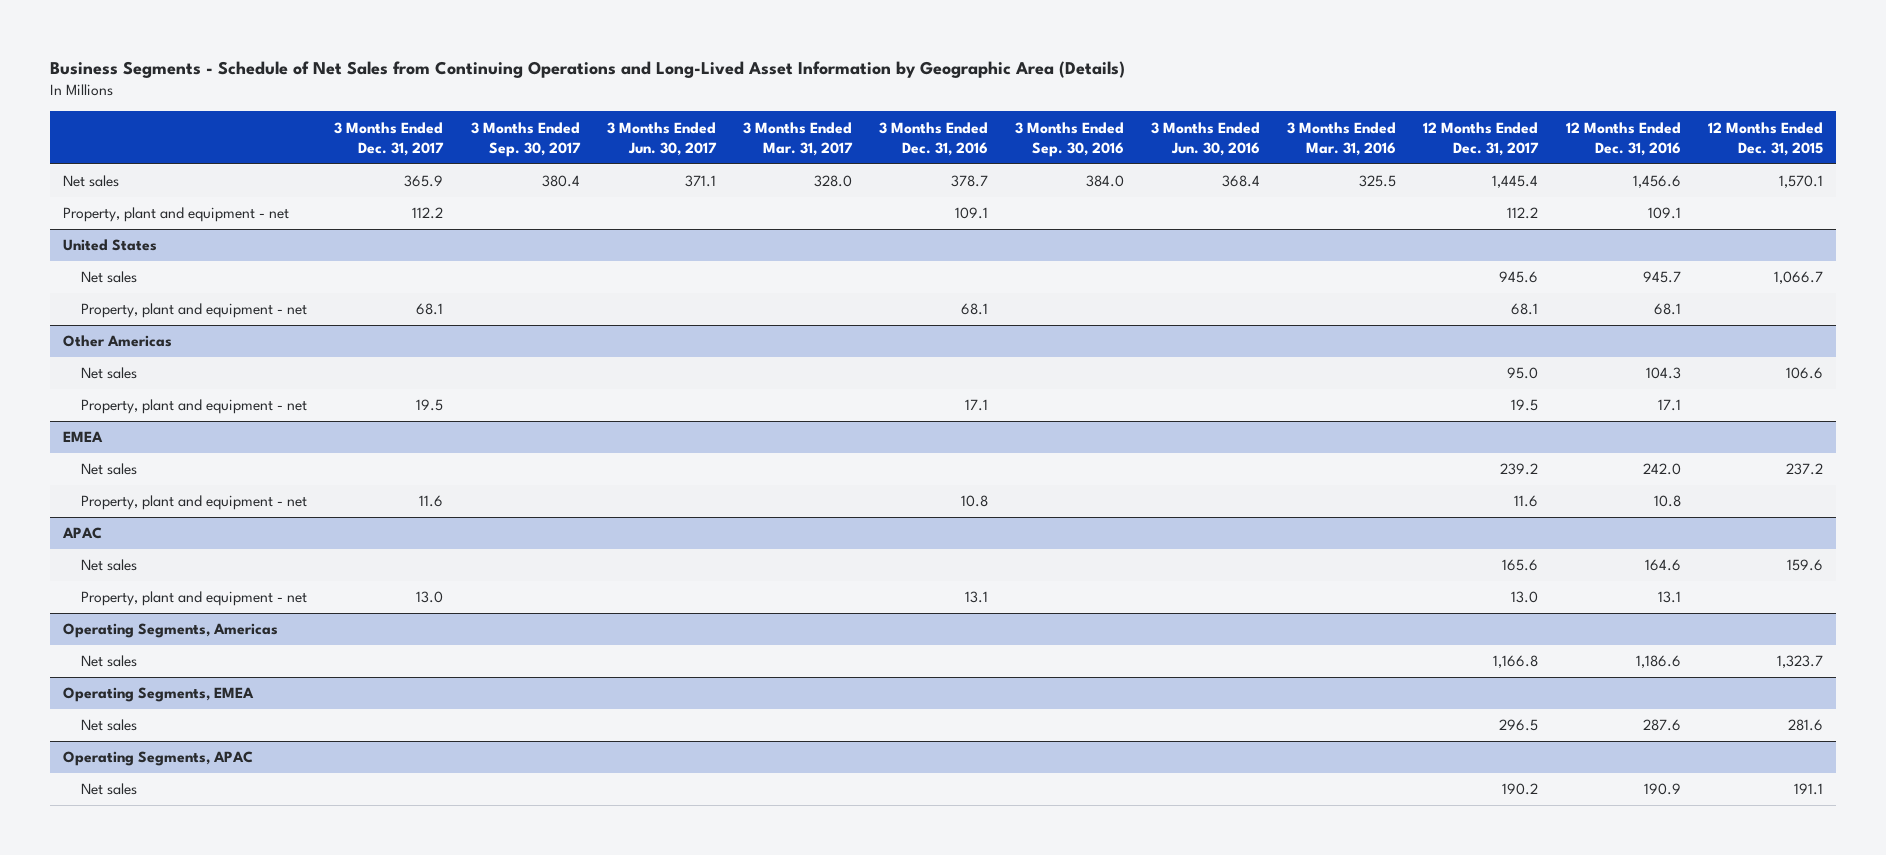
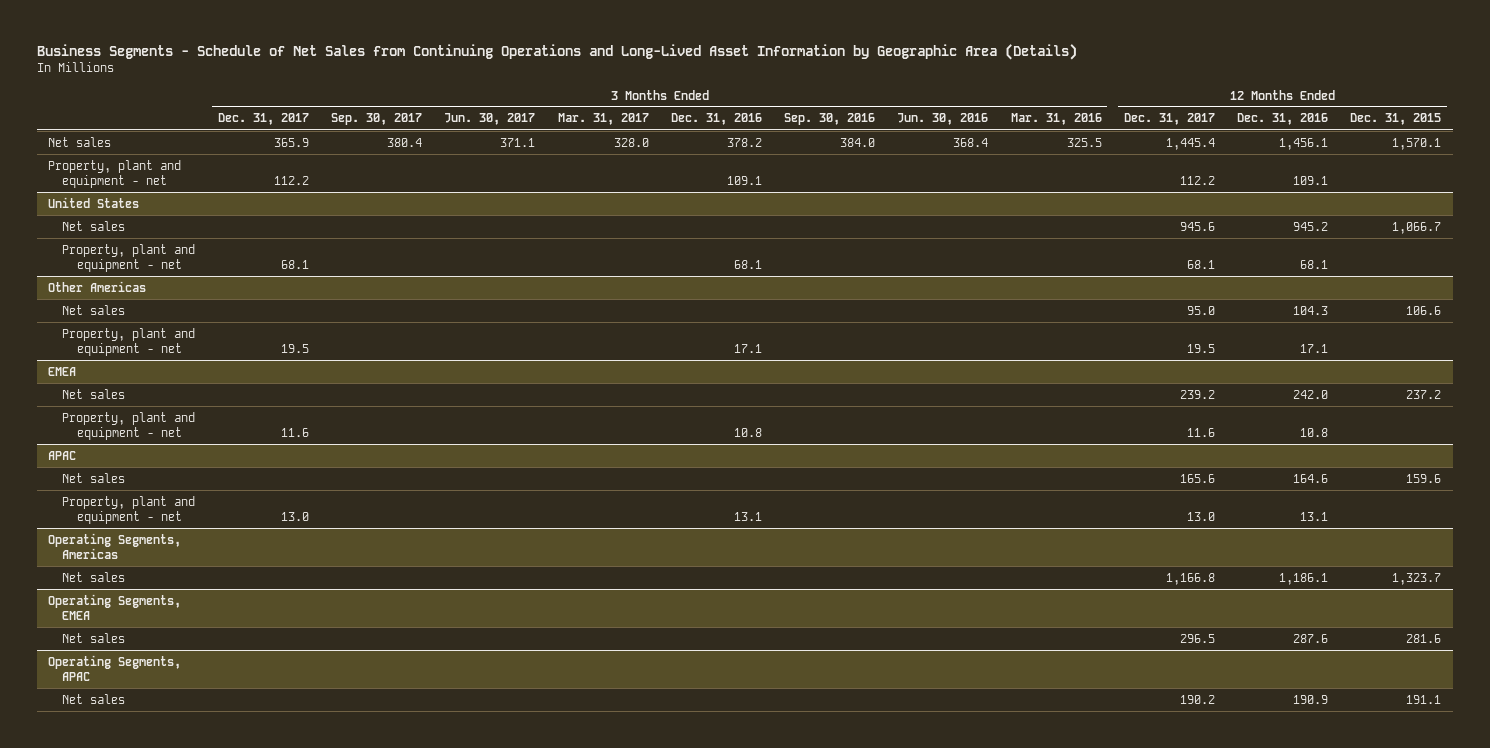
- Net sales | 365.9 | 380.4 | 371.1 | 328.0 | 378.7 | 384.0 | 368.4 | 325.5 | 1,445.4 | 1,456.6 | 1,570.1
+ Net sales | 365.9 | 380.4 | 371.1 | 328.0 | 378.2 | 384.0 | 368.4 | 325.5 | 1,445.4 | 1,456.1 | 1,570.1
@ United States
- Net sales | | | | | | | | | 945.6 | 945.7 | 1,066.7
+ Net sales | | | | | | | | | 945.6 | 945.2 | 1,066.7
@ Operating Segments, Americas
- Net sales | | | | | | | | | 1,166.8 | 1,186.6 | 1,323.7
+ Net sales | | | | | | | | | 1,166.8 | 1,186.1 | 1,323.7

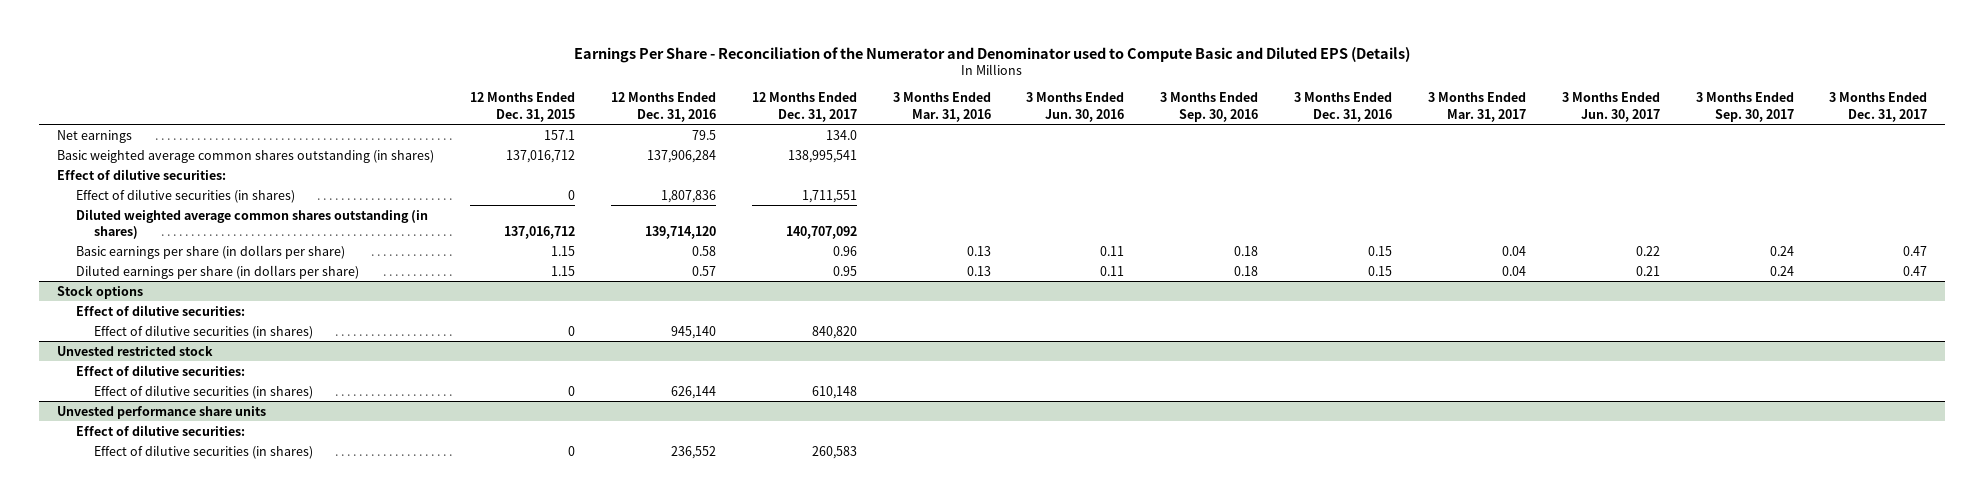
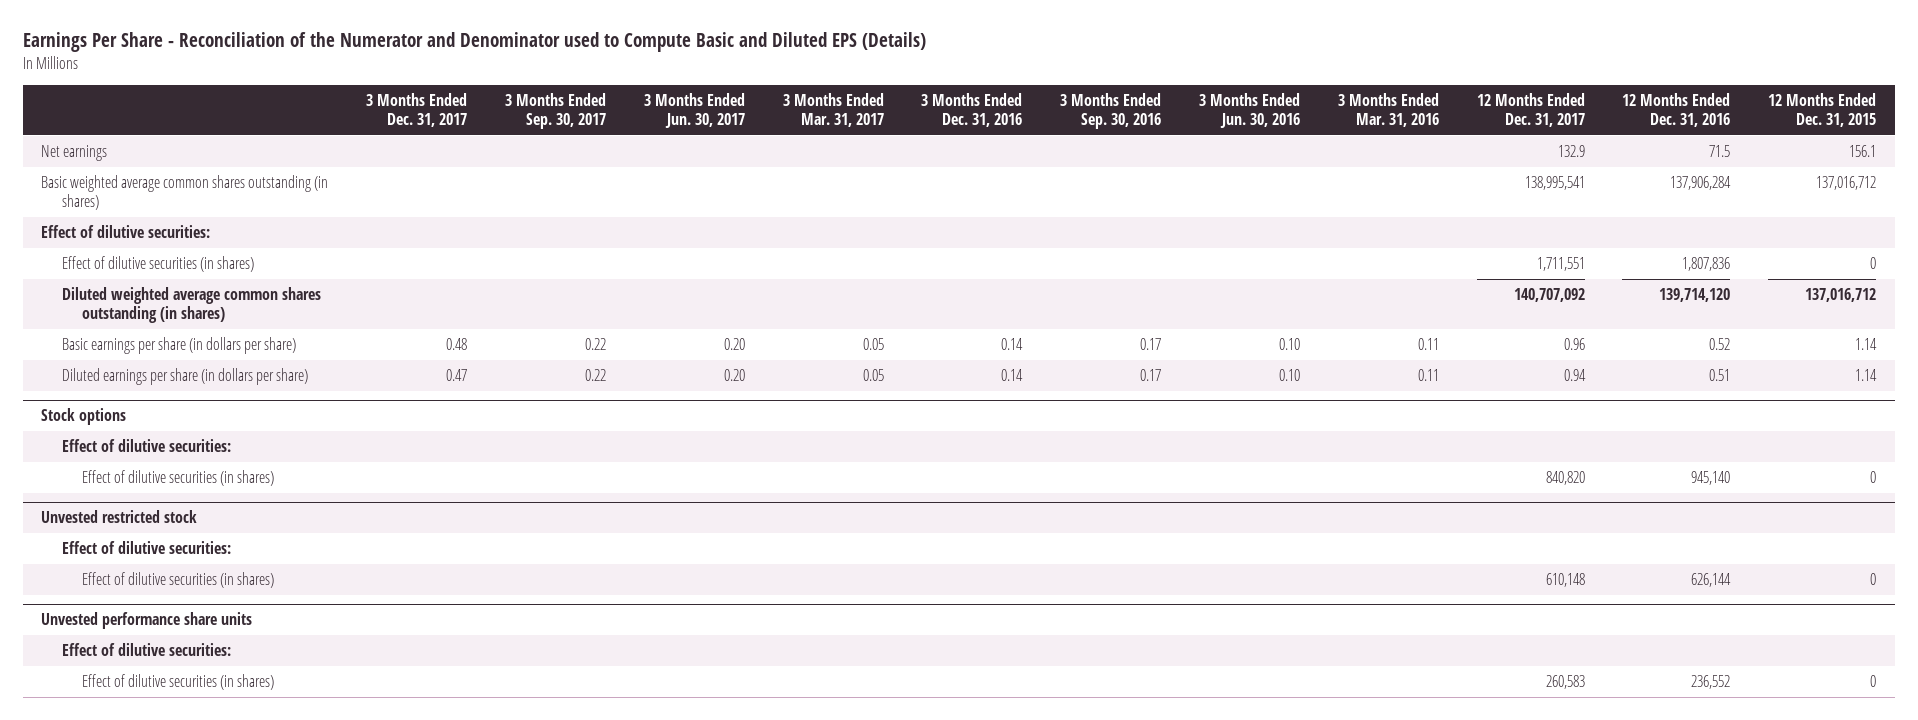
- | 12 Months Ended Dec. 31, 2015 | 12 Months Ended Dec. 31, 2016 | 12 Months Ended Dec. 31, 2017 | 3 Months Ended Mar. 31, 2016 | 3 Months Ended Jun. 30, 2016 | 3 Months Ended Sep. 30, 2016 | 3 Months Ended Dec. 31, 2016 | 3 Months Ended Mar. 31, 2017 | 3 Months Ended Jun. 30, 2017 | 3 Months Ended Sep. 30, 2017 | 3 Months Ended Dec. 31, 2017
+ | 3 Months Ended Dec. 31, 2017 | 3 Months Ended Sep. 30, 2017 | 3 Months Ended Jun. 30, 2017 | 3 Months Ended Mar. 31, 2017 | 3 Months Ended Dec. 31, 2016 | 3 Months Ended Sep. 30, 2016 | 3 Months Ended Jun. 30, 2016 | 3 Months Ended Mar. 31, 2016 | 12 Months Ended Dec. 31, 2017 | 12 Months Ended Dec. 31, 2016 | 12 Months Ended Dec. 31, 2015
- Net earnings | 157.1 | 79.5 | 134.0 | | | | | | | |
+ Net earnings | | | | | | | | | 132.9 | 71.5 | 156.1
- Basic earnings per share (in dollars per share) | 1.15 | 0.58 | 0.96 | 0.13 | 0.11 | 0.18 | 0.15 | 0.04 | 0.22 | 0.24 | 0.47
- Diluted earnings per share (in dollars per share) | 1.15 | 0.57 | 0.95 | 0.13 | 0.11 | 0.18 | 0.15 | 0.04 | 0.21 | 0.24 | 0.47
+ Basic earnings per share (in dollars per share) | 0.48 | 0.22 | 0.20 | 0.05 | 0.14 | 0.17 | 0.10 | 0.11 | 0.96 | 0.52 | 1.14
+ Diluted earnings per share (in dollars per share) | 0.47 | 0.22 | 0.20 | 0.05 | 0.14 | 0.17 | 0.10 | 0.11 | 0.94 | 0.51 | 1.14

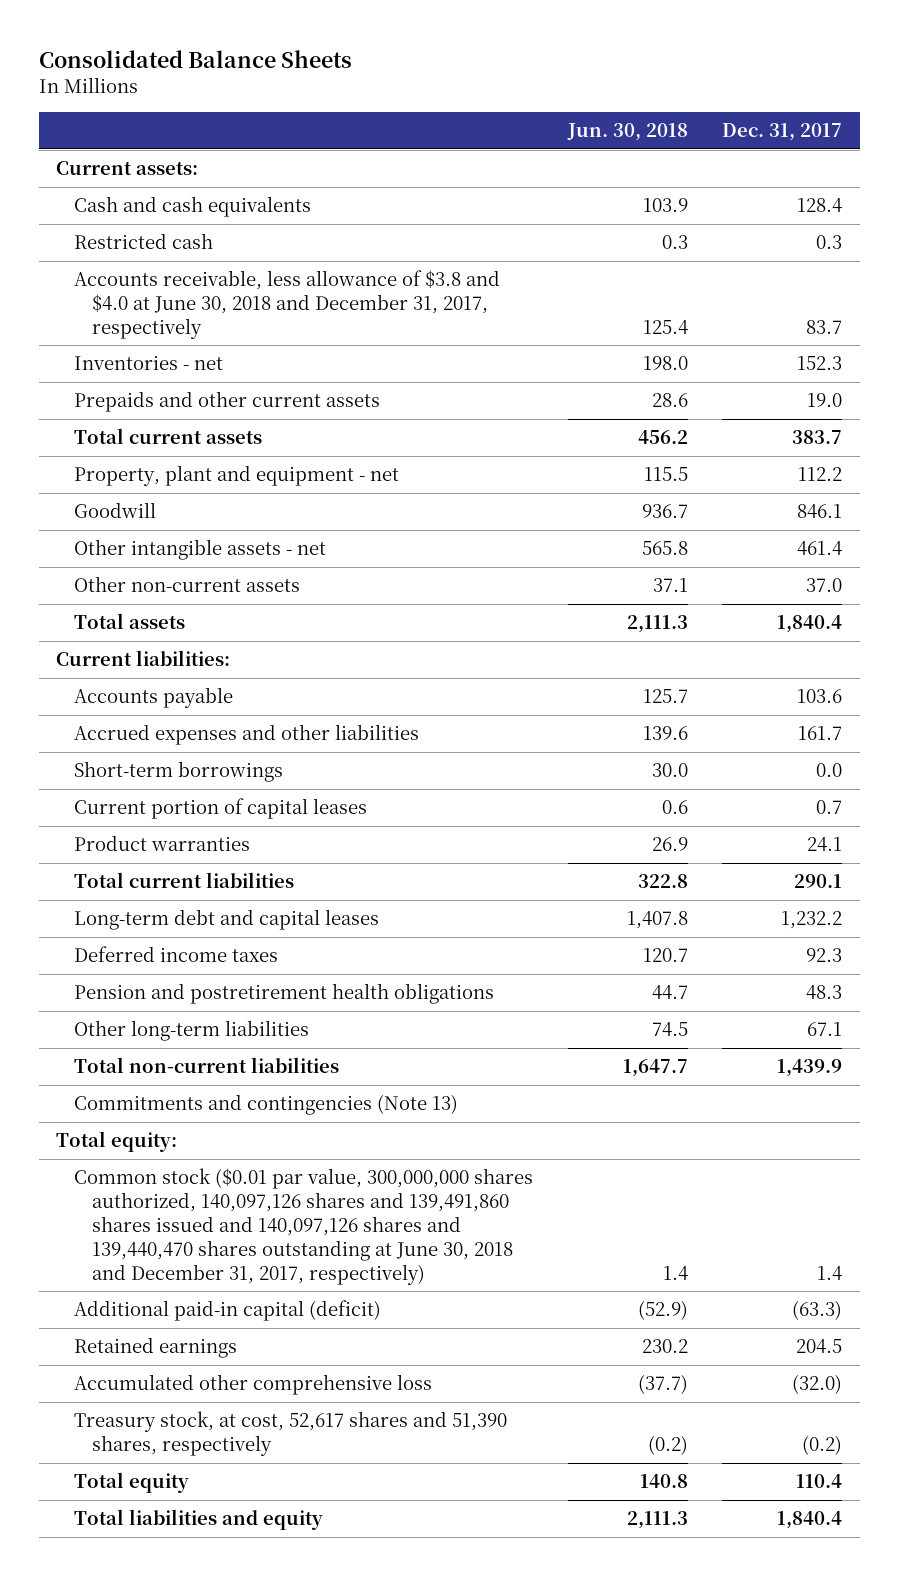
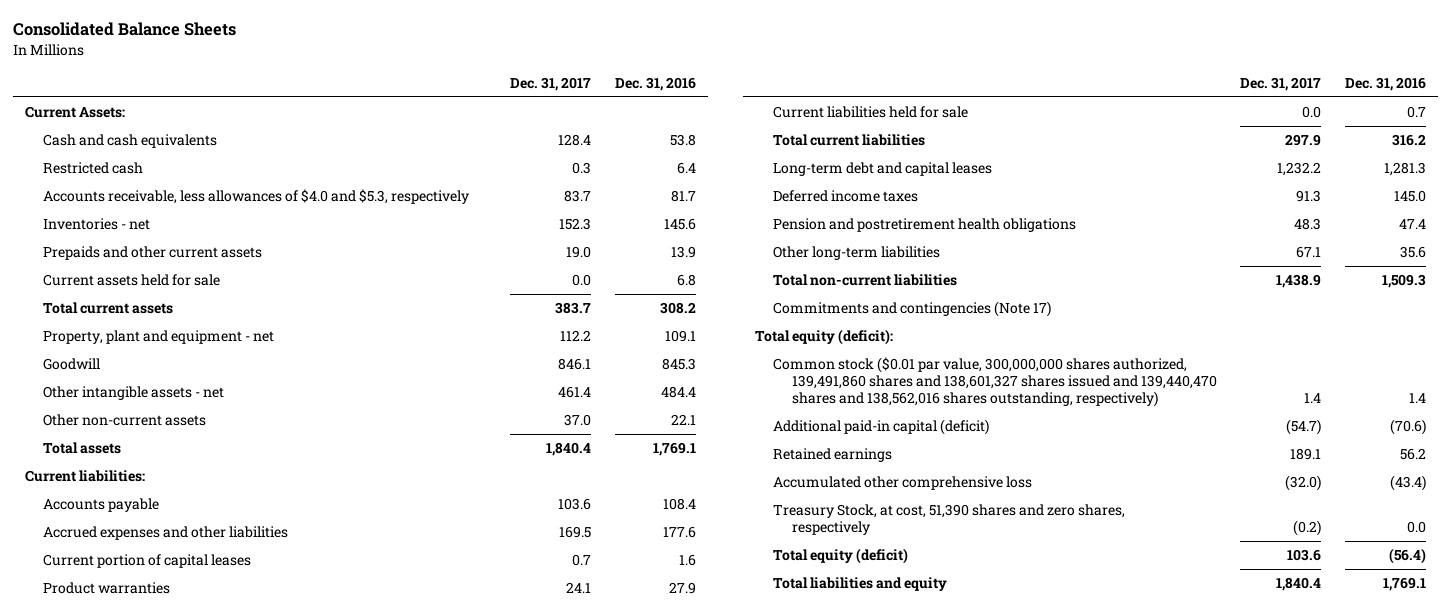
- | Jun. 30, 2018 | Dec. 31, 2017
+ | Dec. 31, 2017 | Dec. 31, 2016
- Current assets:
+ Current Assets:
- Accounts receivable, less allowance of $3.8 and $4.0 at June 30, 2018 and December 31, 2017, respectively | 125.4 | 83.7
+ Accounts receivable, less allowances of $4.0 and $5.3, respectively | 83.7 | 81.7
+ Current assets held for sale | 0.0 | 6.8
- Accrued expenses and other liabilities | 139.6 | 161.7
- Short-term borrowings | 30.0 | 0.0
+ Accrued expenses and other liabilities | 169.5 | 177.6
- Total current liabilities | 322.8 | 290.1
+ Current liabilities held for sale | 0.0 | 0.7
+ Total current liabilities | 297.9 | 316.2
- Deferred income taxes | 120.7 | 92.3
+ Deferred income taxes | 91.3 | 145.0
- Total non-current liabilities | 1,647.7 | 1,439.9
- Commitments and contingencies (Note 13)
- Total equity:
- Common stock ($0.01 par value, 300,000,000 shares authorized, 140,097,126 shares and 139,491,860 shares issued and 140,097,126 shares and 139,440,470 shares outstanding at June 30, 2018 and December 31, 2017, respectively) | 1.4 | 1.4
- Additional paid-in capital (deficit) | (52.9) | (63.3)
- Retained earnings | 230.2 | 204.5
+ Total non-current liabilities | 1,438.9 | 1,509.3
+ Commitments and contingencies (Note 17)
+ Total equity (deficit):
+ Common stock ($0.01 par value, 300,000,000 shares authorized, 139,491,860 shares and 138,601,327 shares issued and 139,440,470 shares and 138,562,016 shares outstanding, respectively) | 1.4 | 1.4
+ Additional paid-in capital (deficit) | (54.7) | (70.6)
+ Retained earnings | 189.1 | 56.2
- Treasury stock, at cost, 52,617 shares and 51,390 shares, respectively | (0.2) | (0.2)
- Total equity | 140.8 | 110.4
+ Treasury Stock, at cost, 51,390 shares and zero shares, respectively | (0.2) | 0.0
+ Total equity (deficit) | 103.6 | (56.4)

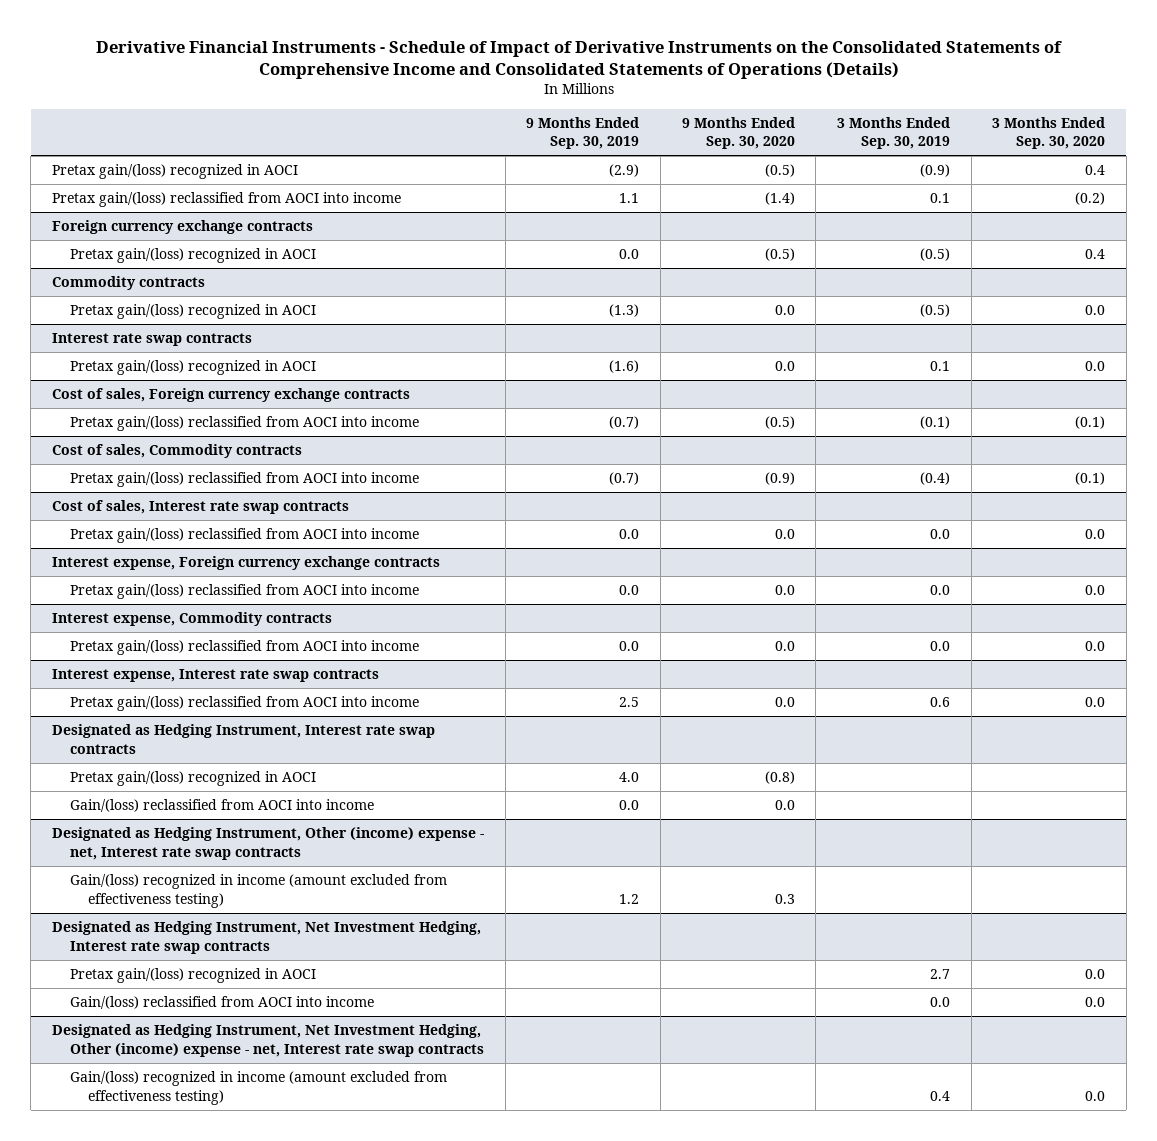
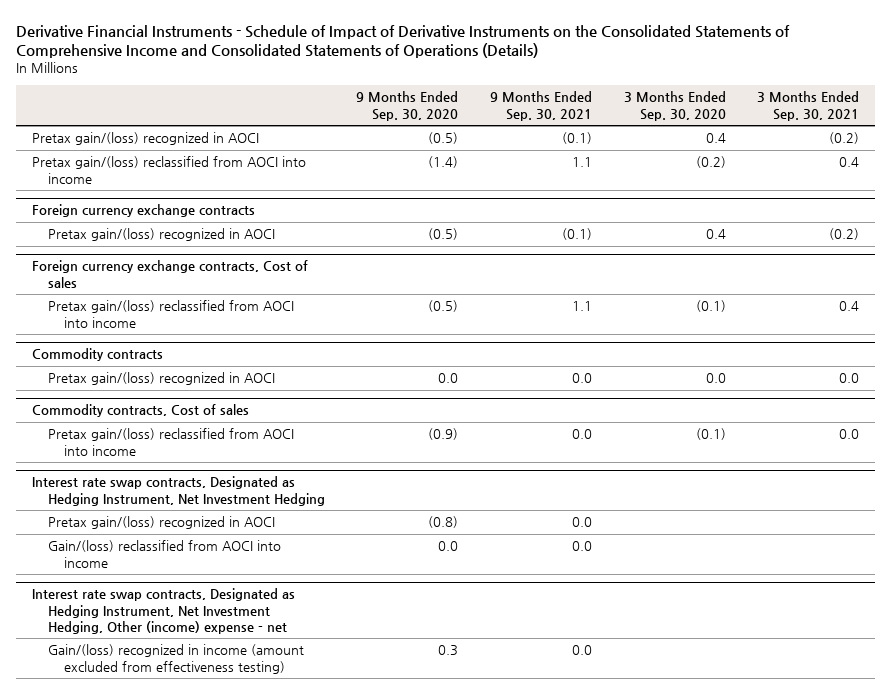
- | 9 Months Ended Sep. 30, 2019 | 9 Months Ended Sep. 30, 2020 | 3 Months Ended Sep. 30, 2019 | 3 Months Ended Sep. 30, 2020
+ | 9 Months Ended Sep. 30, 2020 | 9 Months Ended Sep. 30, 2021 | 3 Months Ended Sep. 30, 2020 | 3 Months Ended Sep. 30, 2021
+ Foreign currency exchange contracts, Cost of sales
+ Pretax gain/(loss) reclassified from AOCI into income | (0.5) | 1.1 | (0.1) | 0.4
- Interest rate swap contracts
- Pretax gain/(loss) recognized in AOCI | (1.6) | 0.0 | 0.1 | 0.0
- Cost of sales, Foreign currency exchange contracts
- Pretax gain/(loss) reclassified from AOCI into income | (0.7) | (0.5) | (0.1) | (0.1)
- Cost of sales, Commodity contracts
+ Commodity contracts, Cost of sales
- Cost of sales, Interest rate swap contracts
- Pretax gain/(loss) reclassified from AOCI into income | 0.0 | 0.0 | 0.0 | 0.0
- Interest expense, Foreign currency exchange contracts
- Pretax gain/(loss) reclassified from AOCI into income | 0.0 | 0.0 | 0.0 | 0.0
- Interest expense, Commodity contracts
- Pretax gain/(loss) reclassified from AOCI into income | 0.0 | 0.0 | 0.0 | 0.0
- Interest expense, Interest rate swap contracts
- Pretax gain/(loss) reclassified from AOCI into income | 2.5 | 0.0 | 0.6 | 0.0
- Designated as Hedging Instrument, Interest rate swap contracts
+ Interest rate swap contracts, Designated as Hedging Instrument, Net Investment Hedging
- Designated as Hedging Instrument, Other (income) expense - net, Interest rate swap contracts
+ Interest rate swap contracts, Designated as Hedging Instrument, Net Investment Hedging, Other (income) expense - net
- Designated as Hedging Instrument, Net Investment Hedging, Interest rate swap contracts
- Pretax gain/(loss) recognized in AOCI | | | 2.7 | 0.0
- Gain/(loss) reclassified from AOCI into income | | | 0.0 | 0.0
- Designated as Hedging Instrument, Net Investment Hedging, Other (income) expense - net, Interest rate swap contracts
- Gain/(loss) recognized in income (amount excluded from effectiveness testing) | | | 0.4 | 0.0

